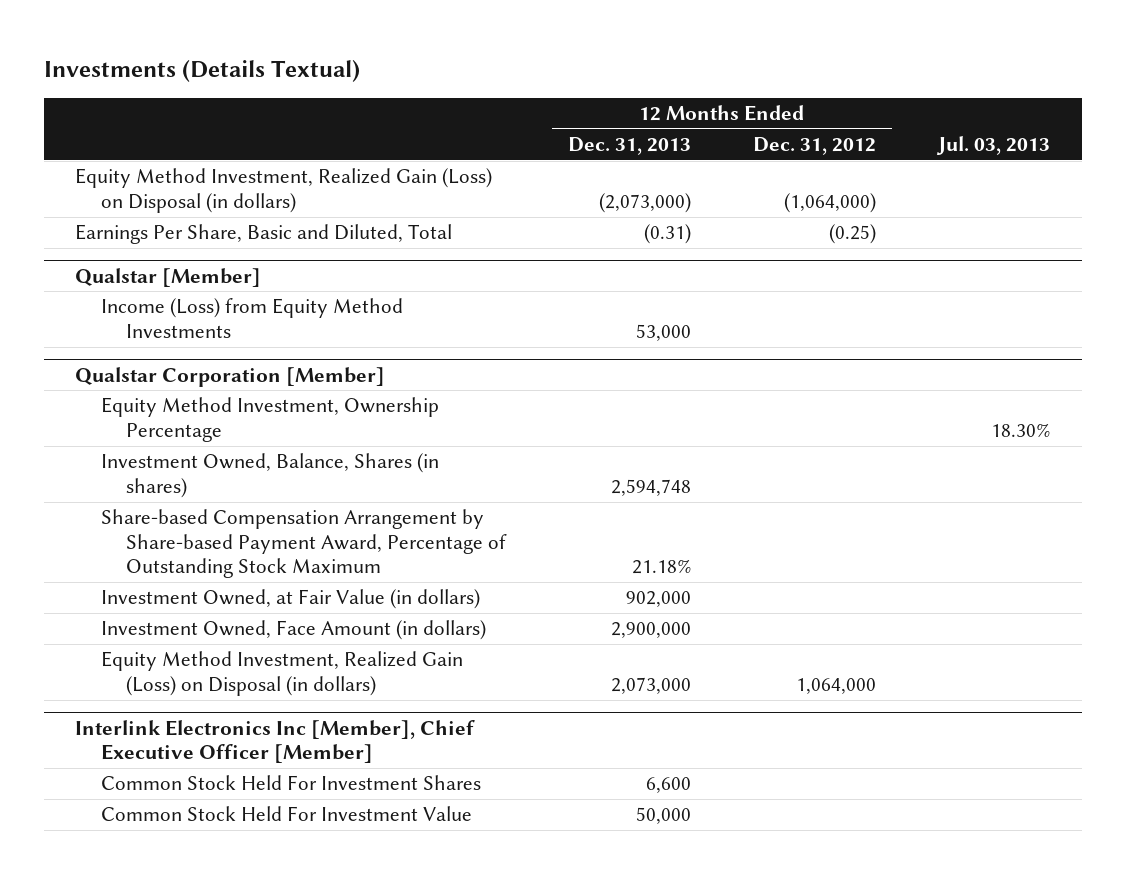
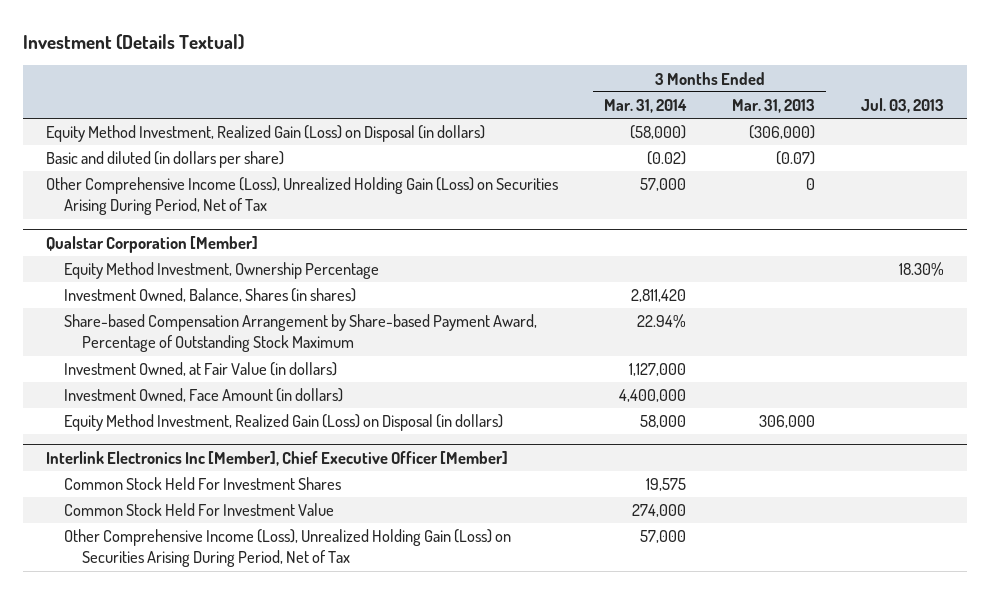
- Investments (Details Textual)
+ Investment (Details Textual)
- | 12 Months Ended Dec. 31, 2013 | 12 Months Ended Dec. 31, 2012 | Jul. 03, 2013
+ | 3 Months Ended Mar. 31, 2014 | 3 Months Ended Mar. 31, 2013 | Jul. 03, 2013
- Earnings Per Share, Basic and Diluted, Total | (0.31) | (0.25) |
- Qualstar [Member]
- Income (Loss) from Equity Method Investments | 53,000 | |
+ Basic and diluted (in dollars per share) | (0.02) | (0.07) |
+ Other Comprehensive Income (Loss), Unrealized Holding Gain (Loss) on Securities Arising During Period, Net of Tax | 57,000 | 0 |
@ Interlink Electronics Inc [Member], Chief Executive Officer [Member]
+ Other Comprehensive Income (Loss), Unrealized Holding Gain (Loss) on Securities Arising During Period, Net of Tax | 57,000 | |

